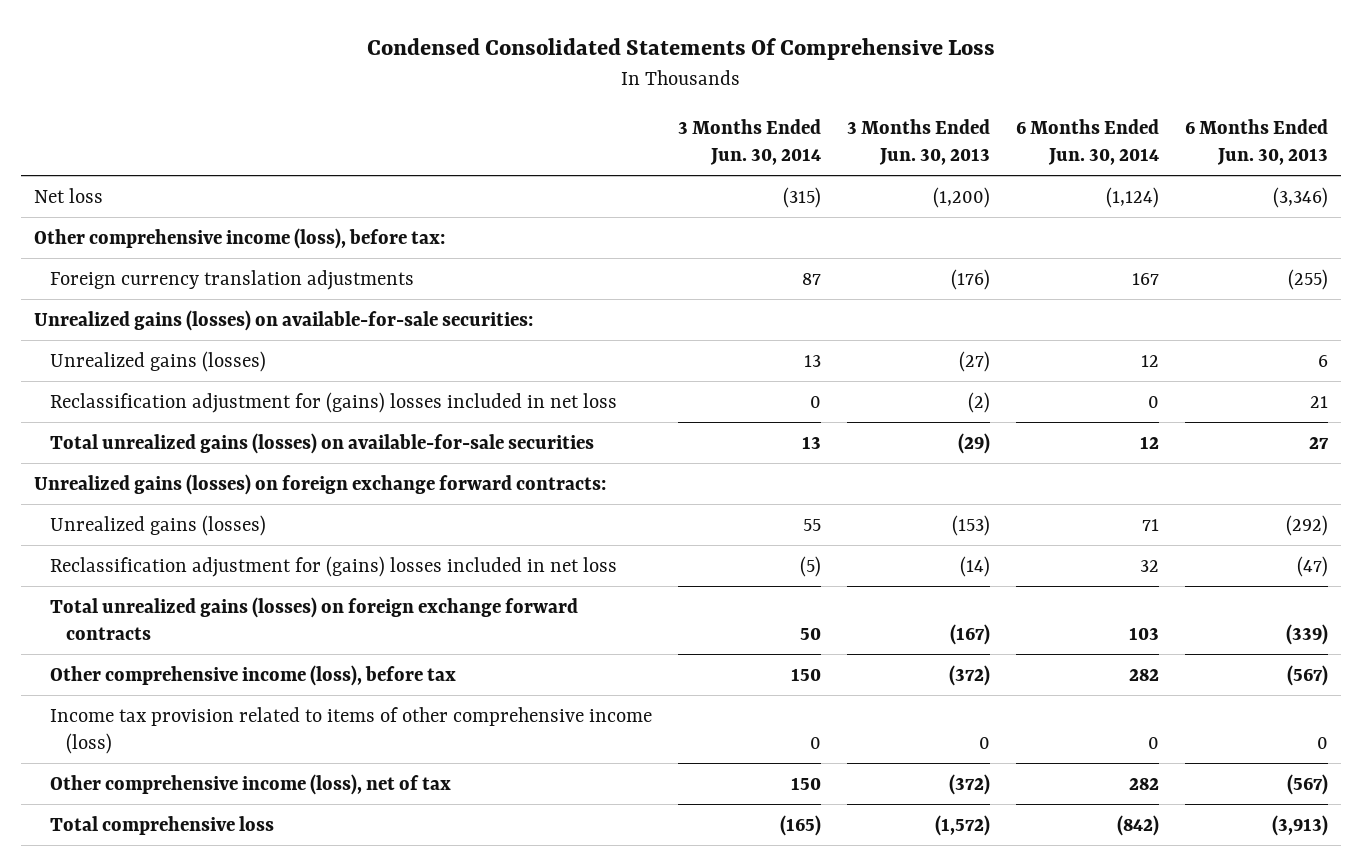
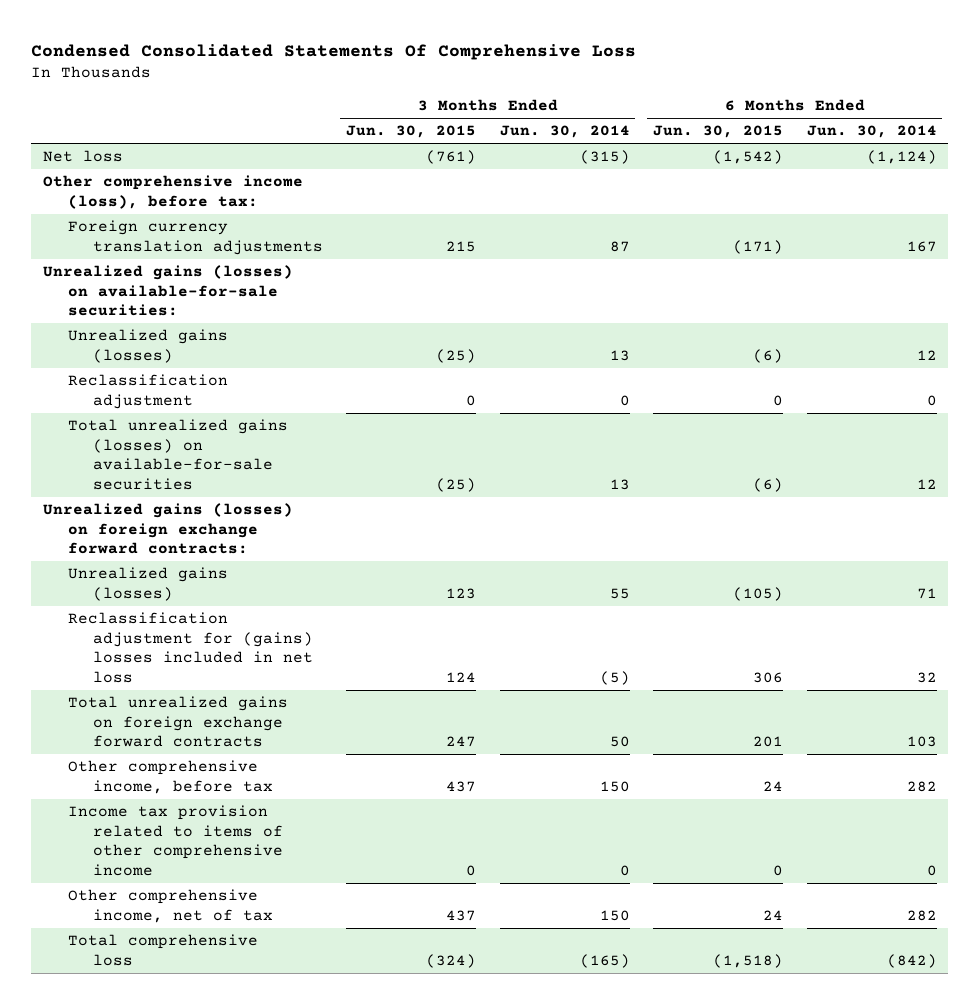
- | 3 Months Ended Jun. 30, 2014 | 3 Months Ended Jun. 30, 2013 | 6 Months Ended Jun. 30, 2014 | 6 Months Ended Jun. 30, 2013
+ | 3 Months Ended Jun. 30, 2015 | 3 Months Ended Jun. 30, 2014 | 6 Months Ended Jun. 30, 2015 | 6 Months Ended Jun. 30, 2014
- Reclassification adjustment for (gains) losses included in net loss | 0 | (2) | 0 | 21
+ Reclassification adjustment | 0 | 0 | 0 | 0
- Total unrealized gains (losses) on foreign exchange forward contracts | 50 | (167) | 103 | (339)
- Other comprehensive income (loss), before tax | 150 | (372) | 282 | (567)
- Income tax provision related to items of other comprehensive income (loss) | 0 | 0 | 0 | 0
- Other comprehensive income (loss), net of tax | 150 | (372) | 282 | (567)
+ Total unrealized gains on foreign exchange forward contracts | 247 | 50 | 201 | 103
+ Other comprehensive income, before tax | 437 | 150 | 24 | 282
+ Income tax provision related to items of other comprehensive income | 0 | 0 | 0 | 0
+ Other comprehensive income, net of tax | 437 | 150 | 24 | 282

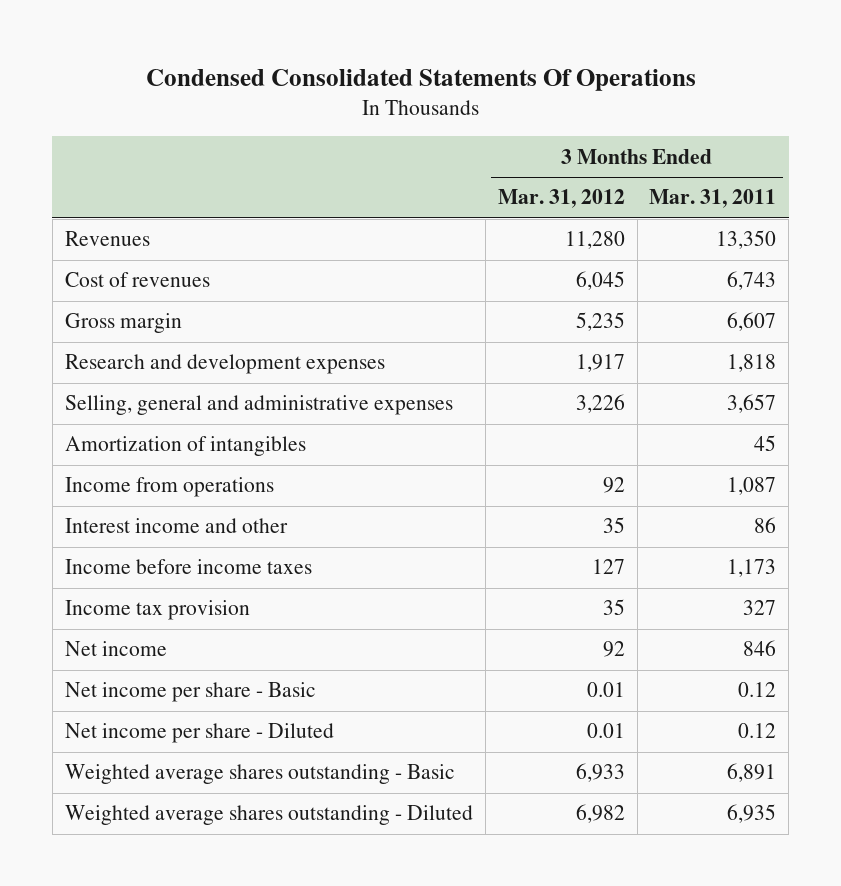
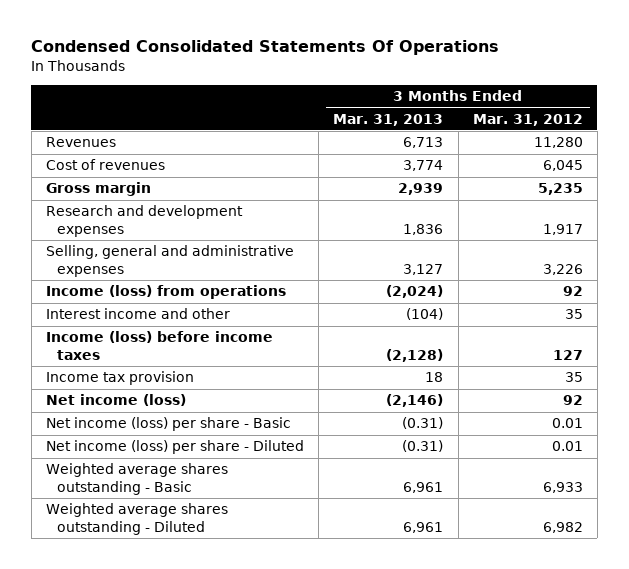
- | 3 Months Ended Mar. 31, 2012 | 3 Months Ended Mar. 31, 2011
+ | 3 Months Ended Mar. 31, 2013 | 3 Months Ended Mar. 31, 2012
- Amortization of intangibles | | 45
- Income from operations | 92 | 1,087
+ Income (loss) from operations | (2,024) | 92
- Income before income taxes | 127 | 1,173
+ Income (loss) before income taxes | (2,128) | 127
- Net income | 92 | 846
- Net income per share - Basic | 0.01 | 0.12
- Net income per share - Diluted | 0.01 | 0.12
+ Net income (loss) | (2,146) | 92
+ Net income (loss) per share - Basic | (0.31) | 0.01
+ Net income (loss) per share - Diluted | (0.31) | 0.01

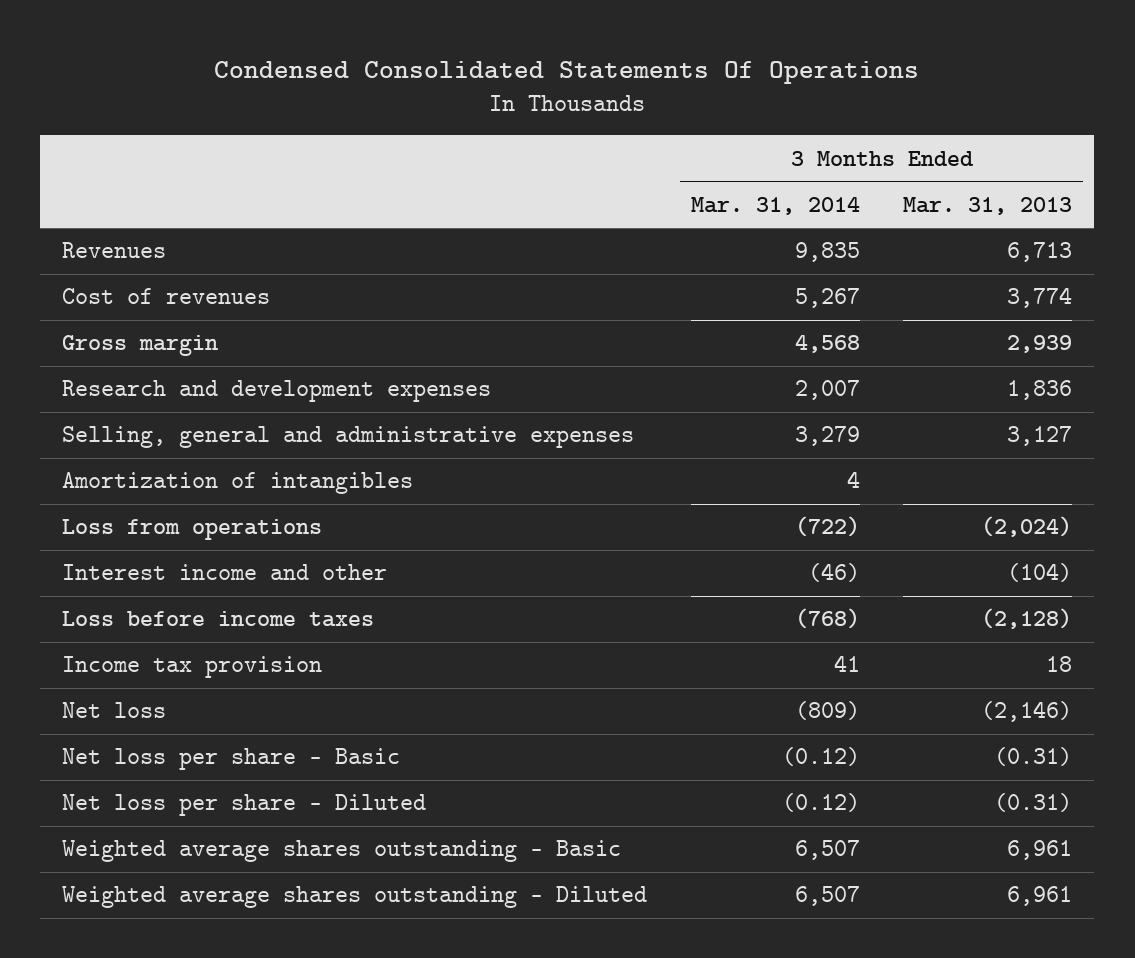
- | 3 Months Ended Mar. 31, 2013 | 3 Months Ended Mar. 31, 2012
+ | 3 Months Ended Mar. 31, 2014 | 3 Months Ended Mar. 31, 2013
- Income (loss) from operations | (2,024) | 92
+ Amortization of intangibles | 4 |
+ Loss from operations | (722) | (2,024)
- Income (loss) before income taxes | (2,128) | 127
+ Loss before income taxes | (768) | (2,128)
- Net income (loss) | (2,146) | 92
- Net income (loss) per share - Basic | (0.31) | 0.01
- Net income (loss) per share - Diluted | (0.31) | 0.01
+ Net loss | (809) | (2,146)
+ Net loss per share - Basic | (0.12) | (0.31)
+ Net loss per share - Diluted | (0.12) | (0.31)

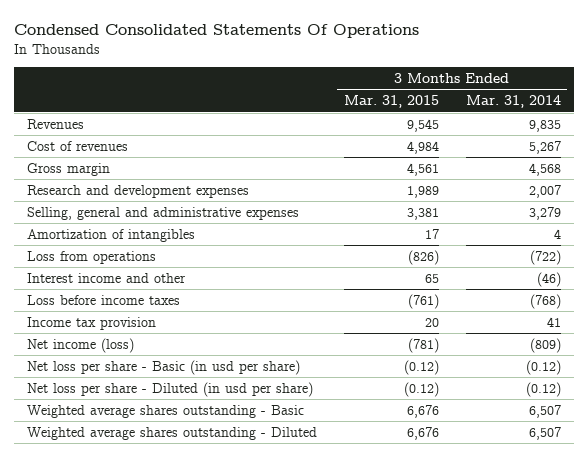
- | 3 Months Ended Mar. 31, 2014 | 3 Months Ended Mar. 31, 2013
+ | 3 Months Ended Mar. 31, 2015 | 3 Months Ended Mar. 31, 2014
- Net loss | (809) | (2,146)
- Net loss per share - Basic | (0.12) | (0.31)
- Net loss per share - Diluted | (0.12) | (0.31)
+ Net income (loss) | (781) | (809)
+ Net loss per share - Basic (in usd per share) | (0.12) | (0.12)
+ Net loss per share - Diluted (in usd per share) | (0.12) | (0.12)

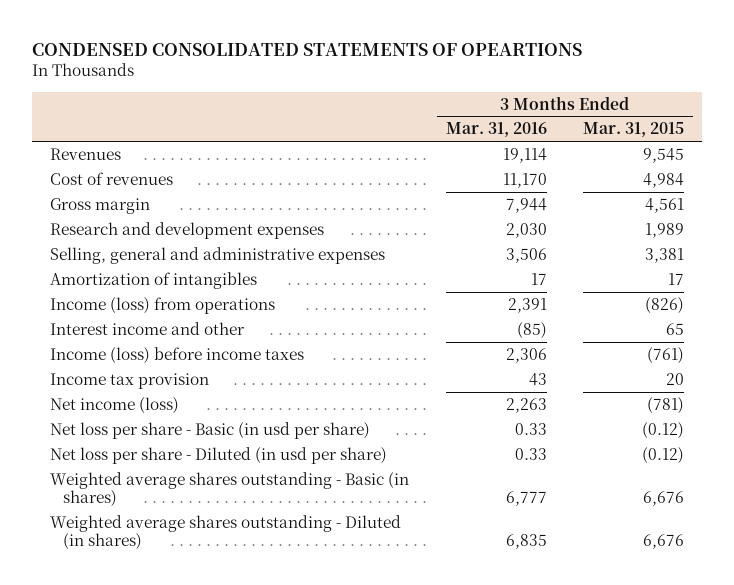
- Condensed Consolidated Statements Of Operations
+ CONDENSED CONSOLIDATED STATEMENTS OF OPEARTIONS
- | 3 Months Ended Mar. 31, 2015 | 3 Months Ended Mar. 31, 2014
+ | 3 Months Ended Mar. 31, 2016 | 3 Months Ended Mar. 31, 2015
- Loss from operations | (826) | (722)
+ Income (loss) from operations | 2,391 | (826)
- Loss before income taxes | (761) | (768)
+ Income (loss) before income taxes | 2,306 | (761)
- Weighted average shares outstanding - Basic | 6,676 | 6,507
- Weighted average shares outstanding - Diluted | 6,676 | 6,507
+ Weighted average shares outstanding - Basic (in shares) | 6,777 | 6,676
+ Weighted average shares outstanding - Diluted (in shares) | 6,835 | 6,676

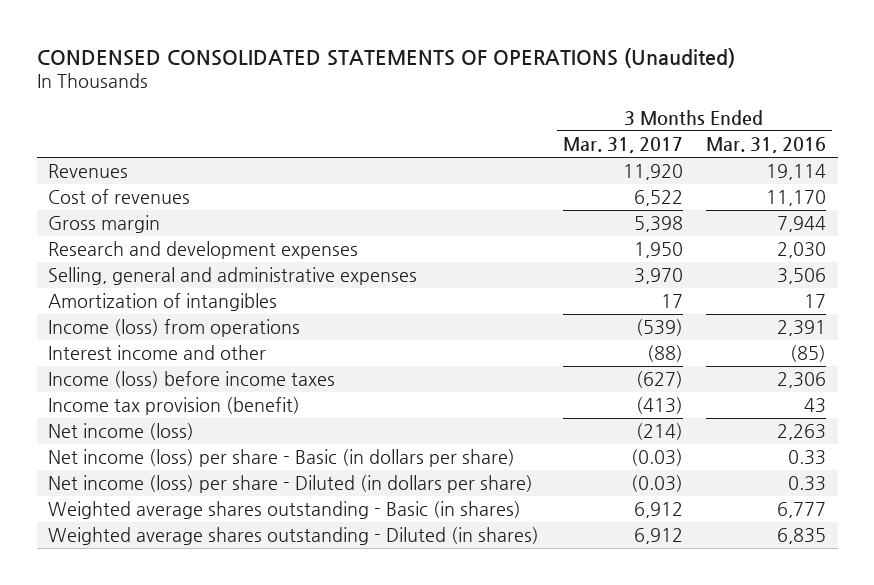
- CONDENSED CONSOLIDATED STATEMENTS OF OPEARTIONS
+ CONDENSED CONSOLIDATED STATEMENTS OF OPERATIONS (Unaudited)
- | 3 Months Ended Mar. 31, 2016 | 3 Months Ended Mar. 31, 2015
+ | 3 Months Ended Mar. 31, 2017 | 3 Months Ended Mar. 31, 2016
- Income tax provision | 43 | 20
+ Income tax provision (benefit) | (413) | 43
- Net loss per share - Basic (in usd per share) | 0.33 | (0.12)
- Net loss per share - Diluted (in usd per share) | 0.33 | (0.12)
+ Net income (loss) per share - Basic (in dollars per share) | (0.03) | 0.33
+ Net income (loss) per share - Diluted (in dollars per share) | (0.03) | 0.33

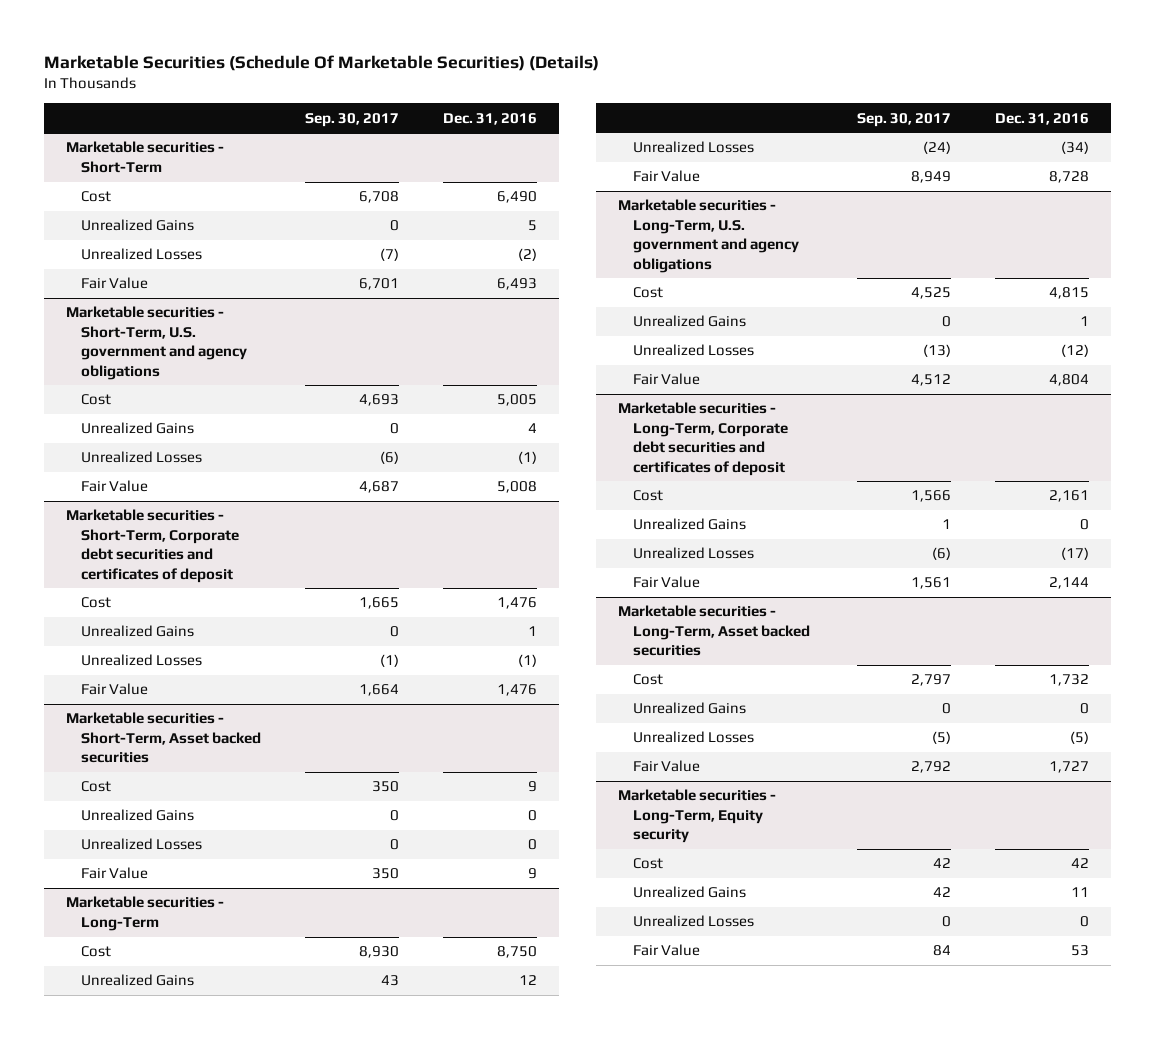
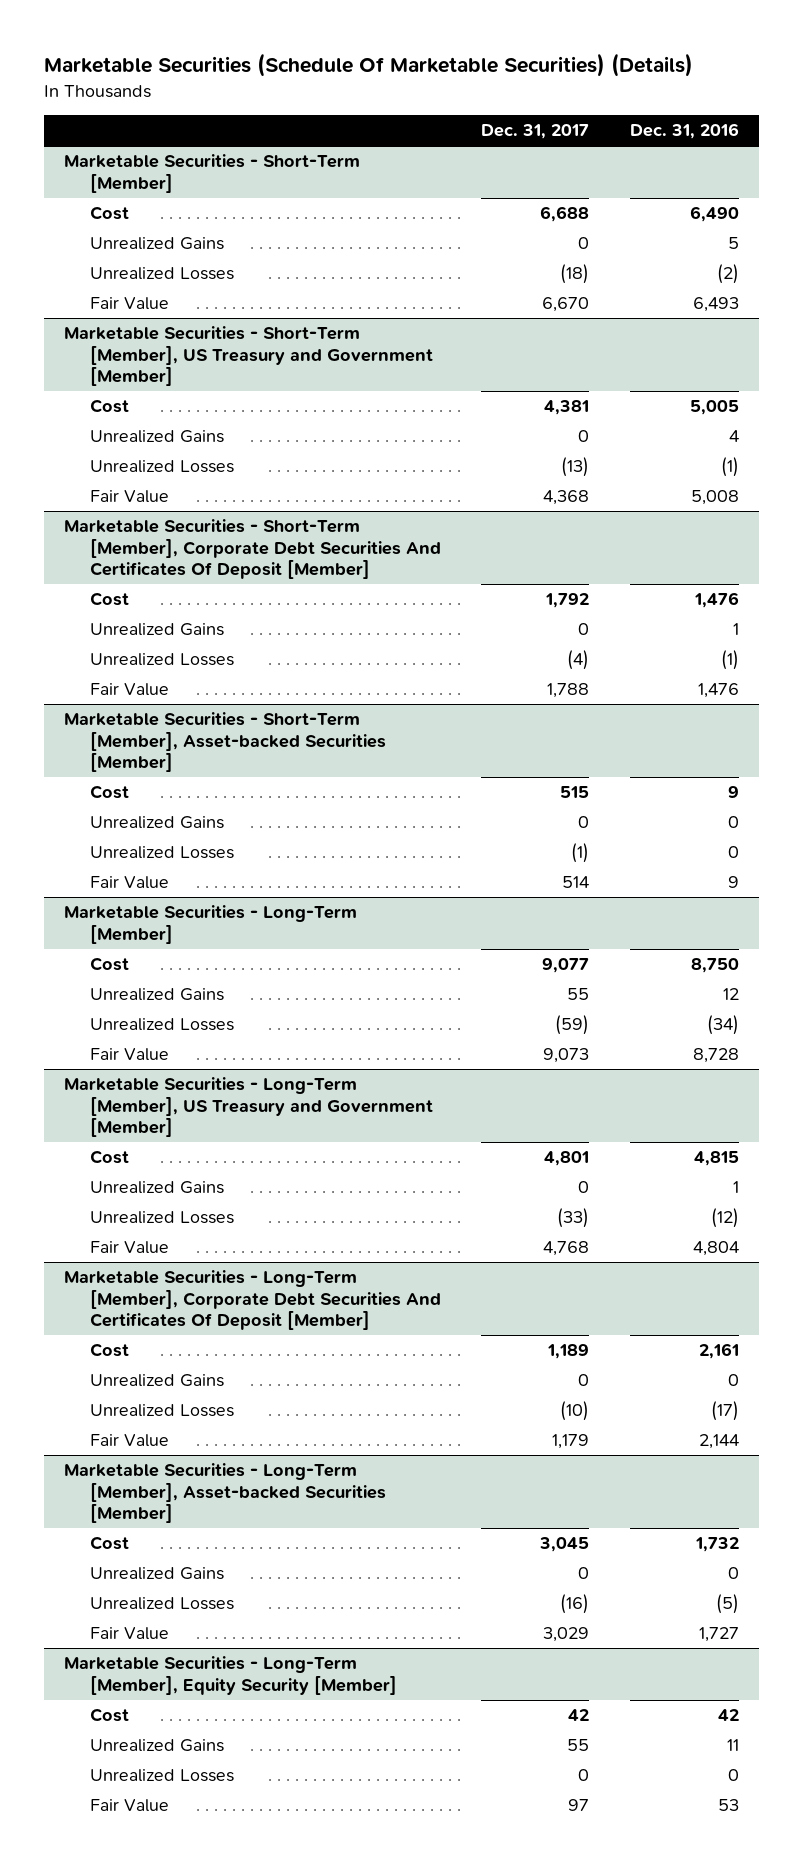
- | Sep. 30, 2017 | Dec. 31, 2016
+ | Dec. 31, 2017 | Dec. 31, 2016
- Marketable securities - Short-Term
+ Marketable Securities - Short-Term [Member]
- Marketable securities - Short-Term, U.S. government and agency obligations
+ Marketable Securities - Short-Term [Member], US Treasury and Government [Member]
- Marketable securities - Short-Term, Corporate debt securities and certificates of deposit
+ Marketable Securities - Short-Term [Member], Corporate Debt Securities And Certificates Of Deposit [Member]
- Marketable securities - Short-Term, Asset backed securities
+ Marketable Securities - Short-Term [Member], Asset-backed Securities [Member]
- Marketable securities - Long-Term
+ Marketable Securities - Long-Term [Member]
- Marketable securities - Long-Term, U.S. government and agency obligations
+ Marketable Securities - Long-Term [Member], US Treasury and Government [Member]
- Marketable securities - Long-Term, Corporate debt securities and certificates of deposit
+ Marketable Securities - Long-Term [Member], Corporate Debt Securities And Certificates Of Deposit [Member]
- Marketable securities - Long-Term, Asset backed securities
+ Marketable Securities - Long-Term [Member], Asset-backed Securities [Member]
- Marketable securities - Long-Term, Equity security
+ Marketable Securities - Long-Term [Member], Equity Security [Member]

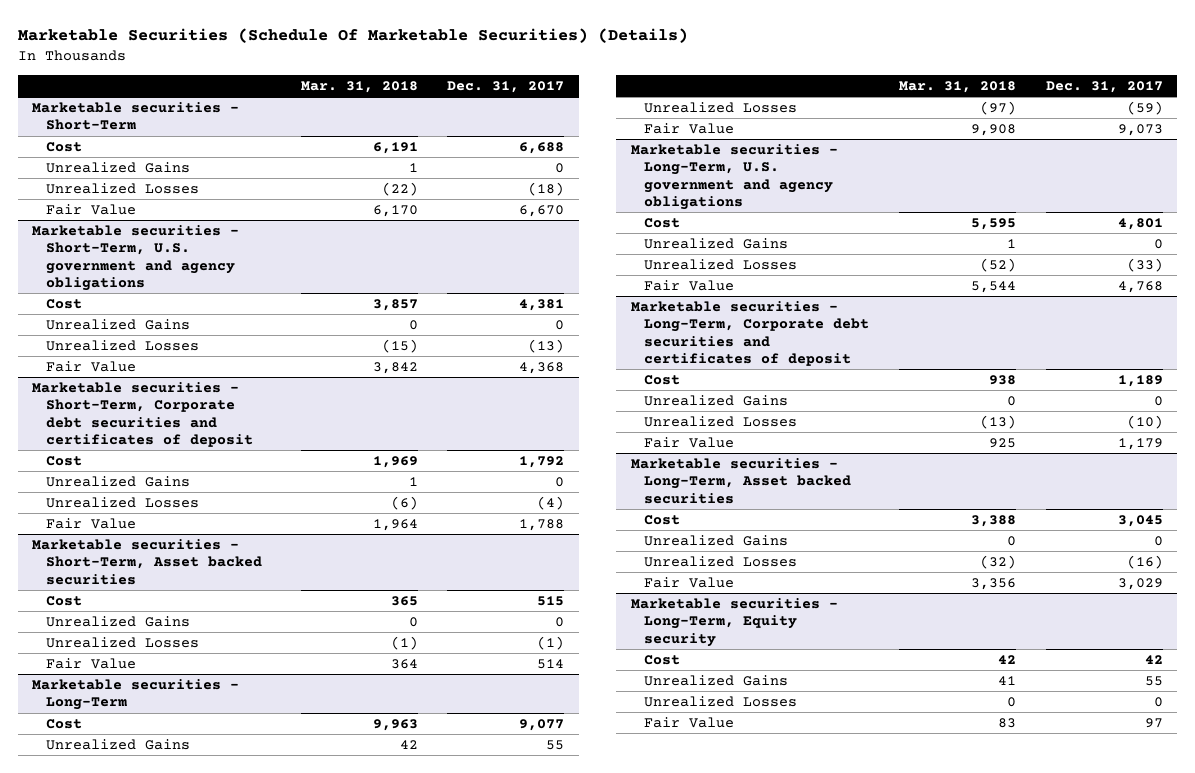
- | Dec. 31, 2017 | Dec. 31, 2016
+ | Mar. 31, 2018 | Dec. 31, 2017
- Marketable Securities - Short-Term [Member]
+ Marketable securities - Short-Term
- Marketable Securities - Short-Term [Member], US Treasury and Government [Member]
+ Marketable securities - Short-Term, U.S. government and agency obligations
- Marketable Securities - Short-Term [Member], Corporate Debt Securities And Certificates Of Deposit [Member]
+ Marketable securities - Short-Term, Corporate debt securities and certificates of deposit
- Marketable Securities - Short-Term [Member], Asset-backed Securities [Member]
+ Marketable securities - Short-Term, Asset backed securities
- Marketable Securities - Long-Term [Member]
+ Marketable securities - Long-Term
- Marketable Securities - Long-Term [Member], US Treasury and Government [Member]
+ Marketable securities - Long-Term, U.S. government and agency obligations
- Marketable Securities - Long-Term [Member], Corporate Debt Securities And Certificates Of Deposit [Member]
+ Marketable securities - Long-Term, Corporate debt securities and certificates of deposit
- Marketable Securities - Long-Term [Member], Asset-backed Securities [Member]
+ Marketable securities - Long-Term, Asset backed securities
- Marketable Securities - Long-Term [Member], Equity Security [Member]
+ Marketable securities - Long-Term, Equity security

